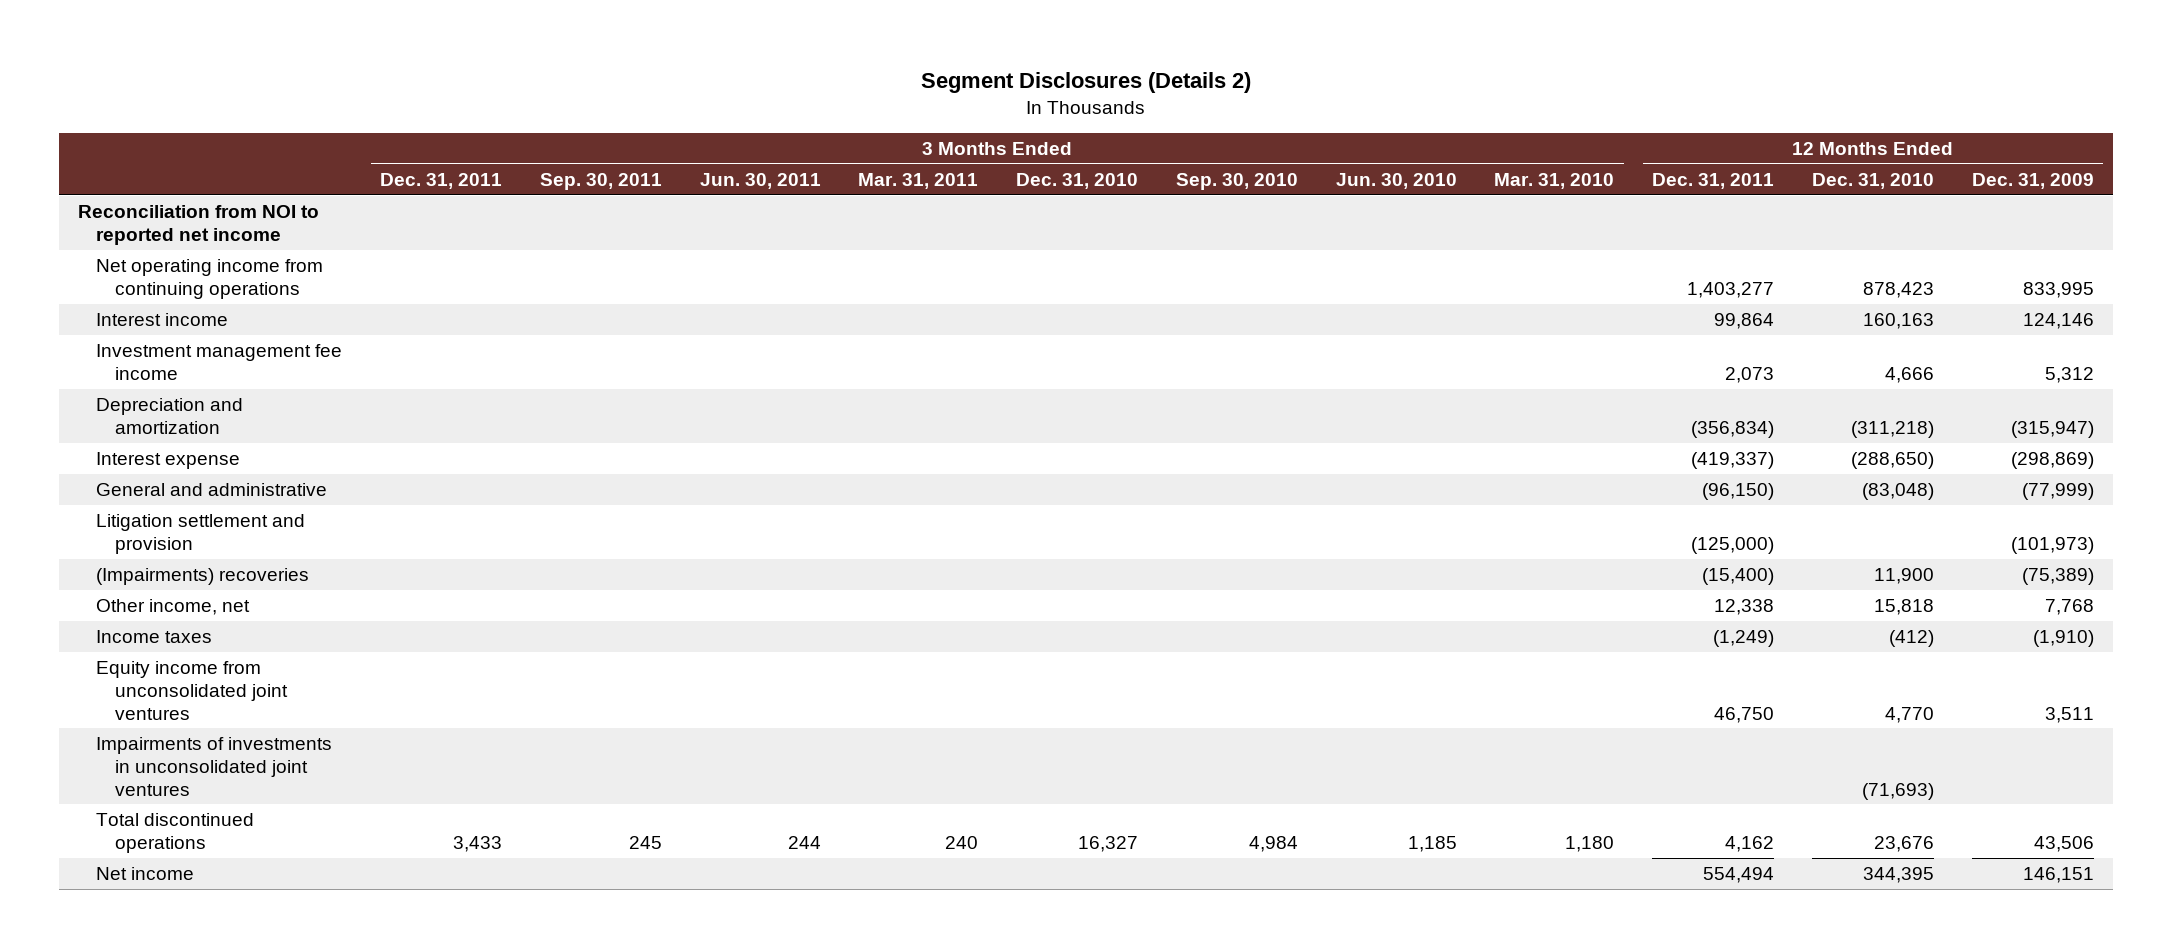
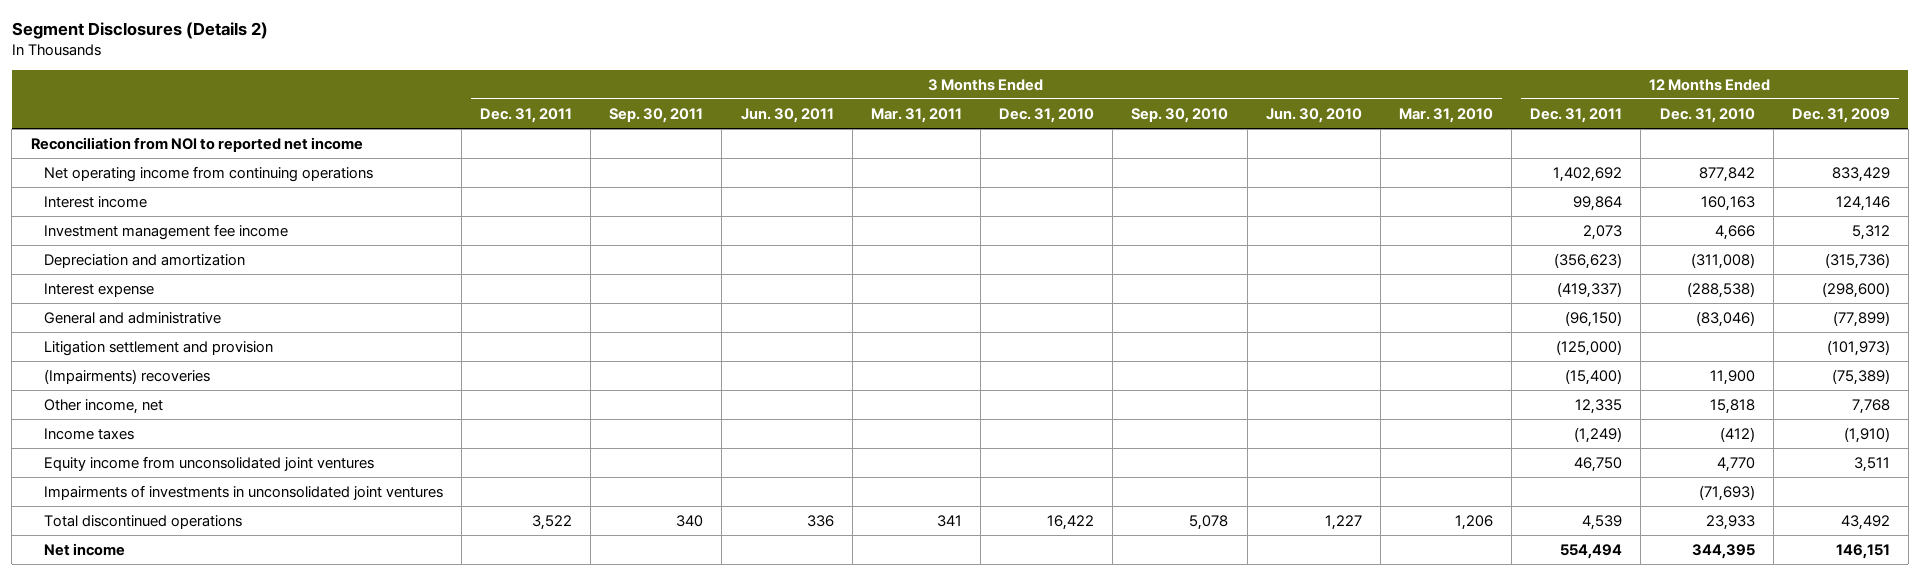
- Net operating income from continuing operations | | | | | | | | | 1,403,277 | 878,423 | 833,995
+ Net operating income from continuing operations | | | | | | | | | 1,402,692 | 877,842 | 833,429
- Depreciation and amortization | | | | | | | | | (356,834) | (311,218) | (315,947)
- Interest expense | | | | | | | | | (419,337) | (288,650) | (298,869)
- General and administrative | | | | | | | | | (96,150) | (83,048) | (77,999)
+ Depreciation and amortization | | | | | | | | | (356,623) | (311,008) | (315,736)
+ Interest expense | | | | | | | | | (419,337) | (288,538) | (298,600)
+ General and administrative | | | | | | | | | (96,150) | (83,046) | (77,899)
- Other income, net | | | | | | | | | 12,338 | 15,818 | 7,768
+ Other income, net | | | | | | | | | 12,335 | 15,818 | 7,768
- Total discontinued operations | 3,433 | 245 | 244 | 240 | 16,327 | 4,984 | 1,185 | 1,180 | 4,162 | 23,676 | 43,506
+ Total discontinued operations | 3,522 | 340 | 336 | 341 | 16,422 | 5,078 | 1,227 | 1,206 | 4,539 | 23,933 | 43,492

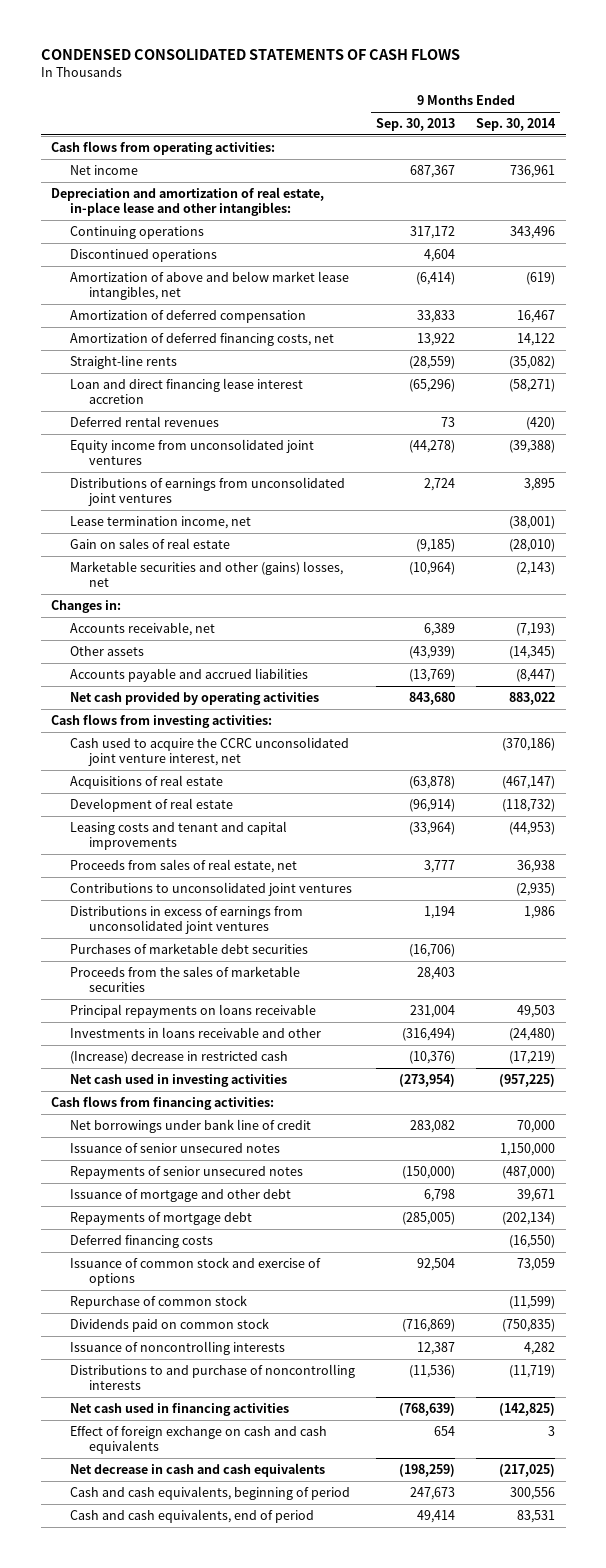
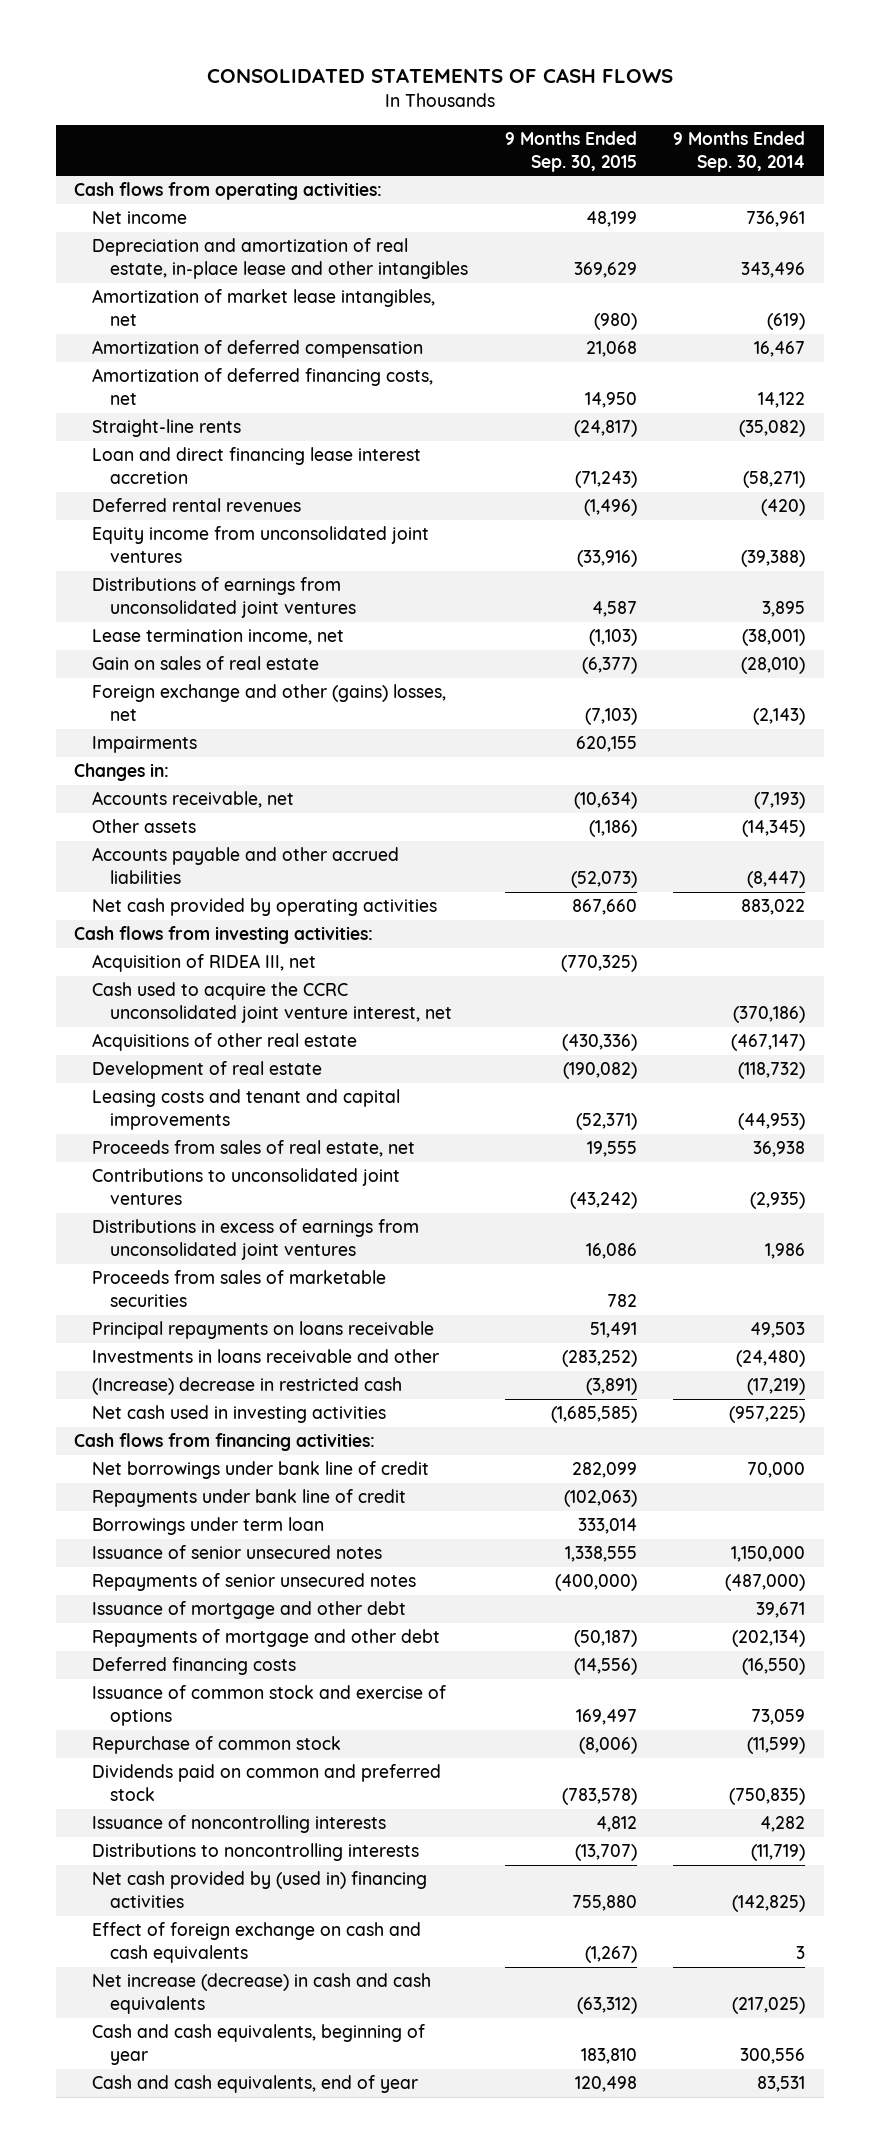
- CONDENSED CONSOLIDATED STATEMENTS OF CASH FLOWS
+ CONSOLIDATED STATEMENTS OF CASH FLOWS
- | 9 Months Ended Sep. 30, 2013 | 9 Months Ended Sep. 30, 2014
+ | 9 Months Ended Sep. 30, 2015 | 9 Months Ended Sep. 30, 2014
- Depreciation and amortization of real estate, in-place lease and other intangibles:
- Continuing operations | 317,172 | 343,496
- Discontinued operations | 4,604 |
- Amortization of above and below market lease intangibles, net | (6,414) | (619)
+ Depreciation and amortization of real estate, in-place lease and other intangibles | 369,629 | 343,496
+ Amortization of market lease intangibles, net | (980) | (619)
- Marketable securities and other (gains) losses, net | (10,964) | (2,143)
+ Foreign exchange and other (gains) losses, net | (7,103) | (2,143)
+ Impairments | 620,155 |
- Accounts payable and accrued liabilities | (13,769) | (8,447)
+ Accounts payable and other accrued liabilities | (52,073) | (8,447)
+ Acquisition of RIDEA III, net | (770,325) |
- Acquisitions of real estate | (63,878) | (467,147)
+ Acquisitions of other real estate | (430,336) | (467,147)
- Purchases of marketable debt securities | (16,706) |
- Proceeds from the sales of marketable securities | 28,403 |
+ Proceeds from sales of marketable securities | 782 |
+ Repayments under bank line of credit | (102,063) |
+ Borrowings under term loan | 333,014 |
- Repayments of mortgage debt | (285,005) | (202,134)
+ Repayments of mortgage and other debt | (50,187) | (202,134)
- Dividends paid on common stock | (716,869) | (750,835)
+ Dividends paid on common and preferred stock | (783,578) | (750,835)
- Distributions to and purchase of noncontrolling interests | (11,536) | (11,719)
- Net cash used in financing activities | (768,639) | (142,825)
+ Distributions to noncontrolling interests | (13,707) | (11,719)
+ Net cash provided by (used in) financing activities | 755,880 | (142,825)
- Net decrease in cash and cash equivalents | (198,259) | (217,025)
- Cash and cash equivalents, beginning of period | 247,673 | 300,556
- Cash and cash equivalents, end of period | 49,414 | 83,531
+ Net increase (decrease) in cash and cash equivalents | (63,312) | (217,025)
+ Cash and cash equivalents, beginning of year | 183,810 | 300,556
+ Cash and cash equivalents, end of year | 120,498 | 83,531

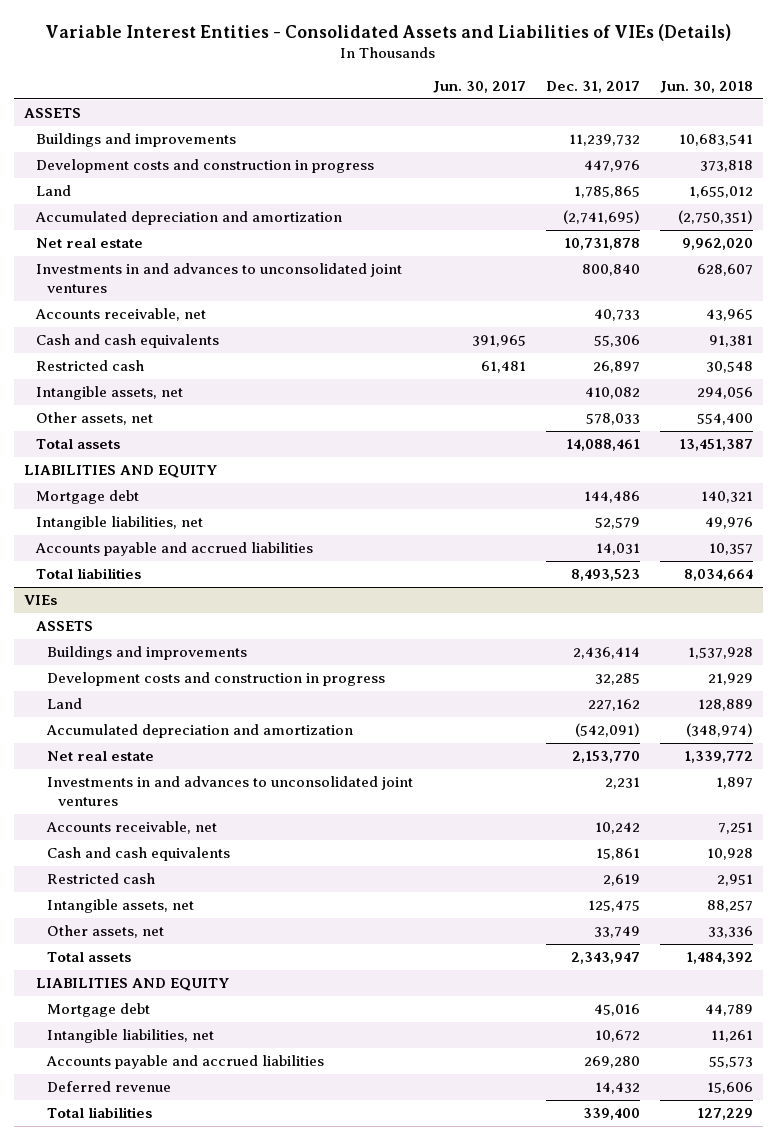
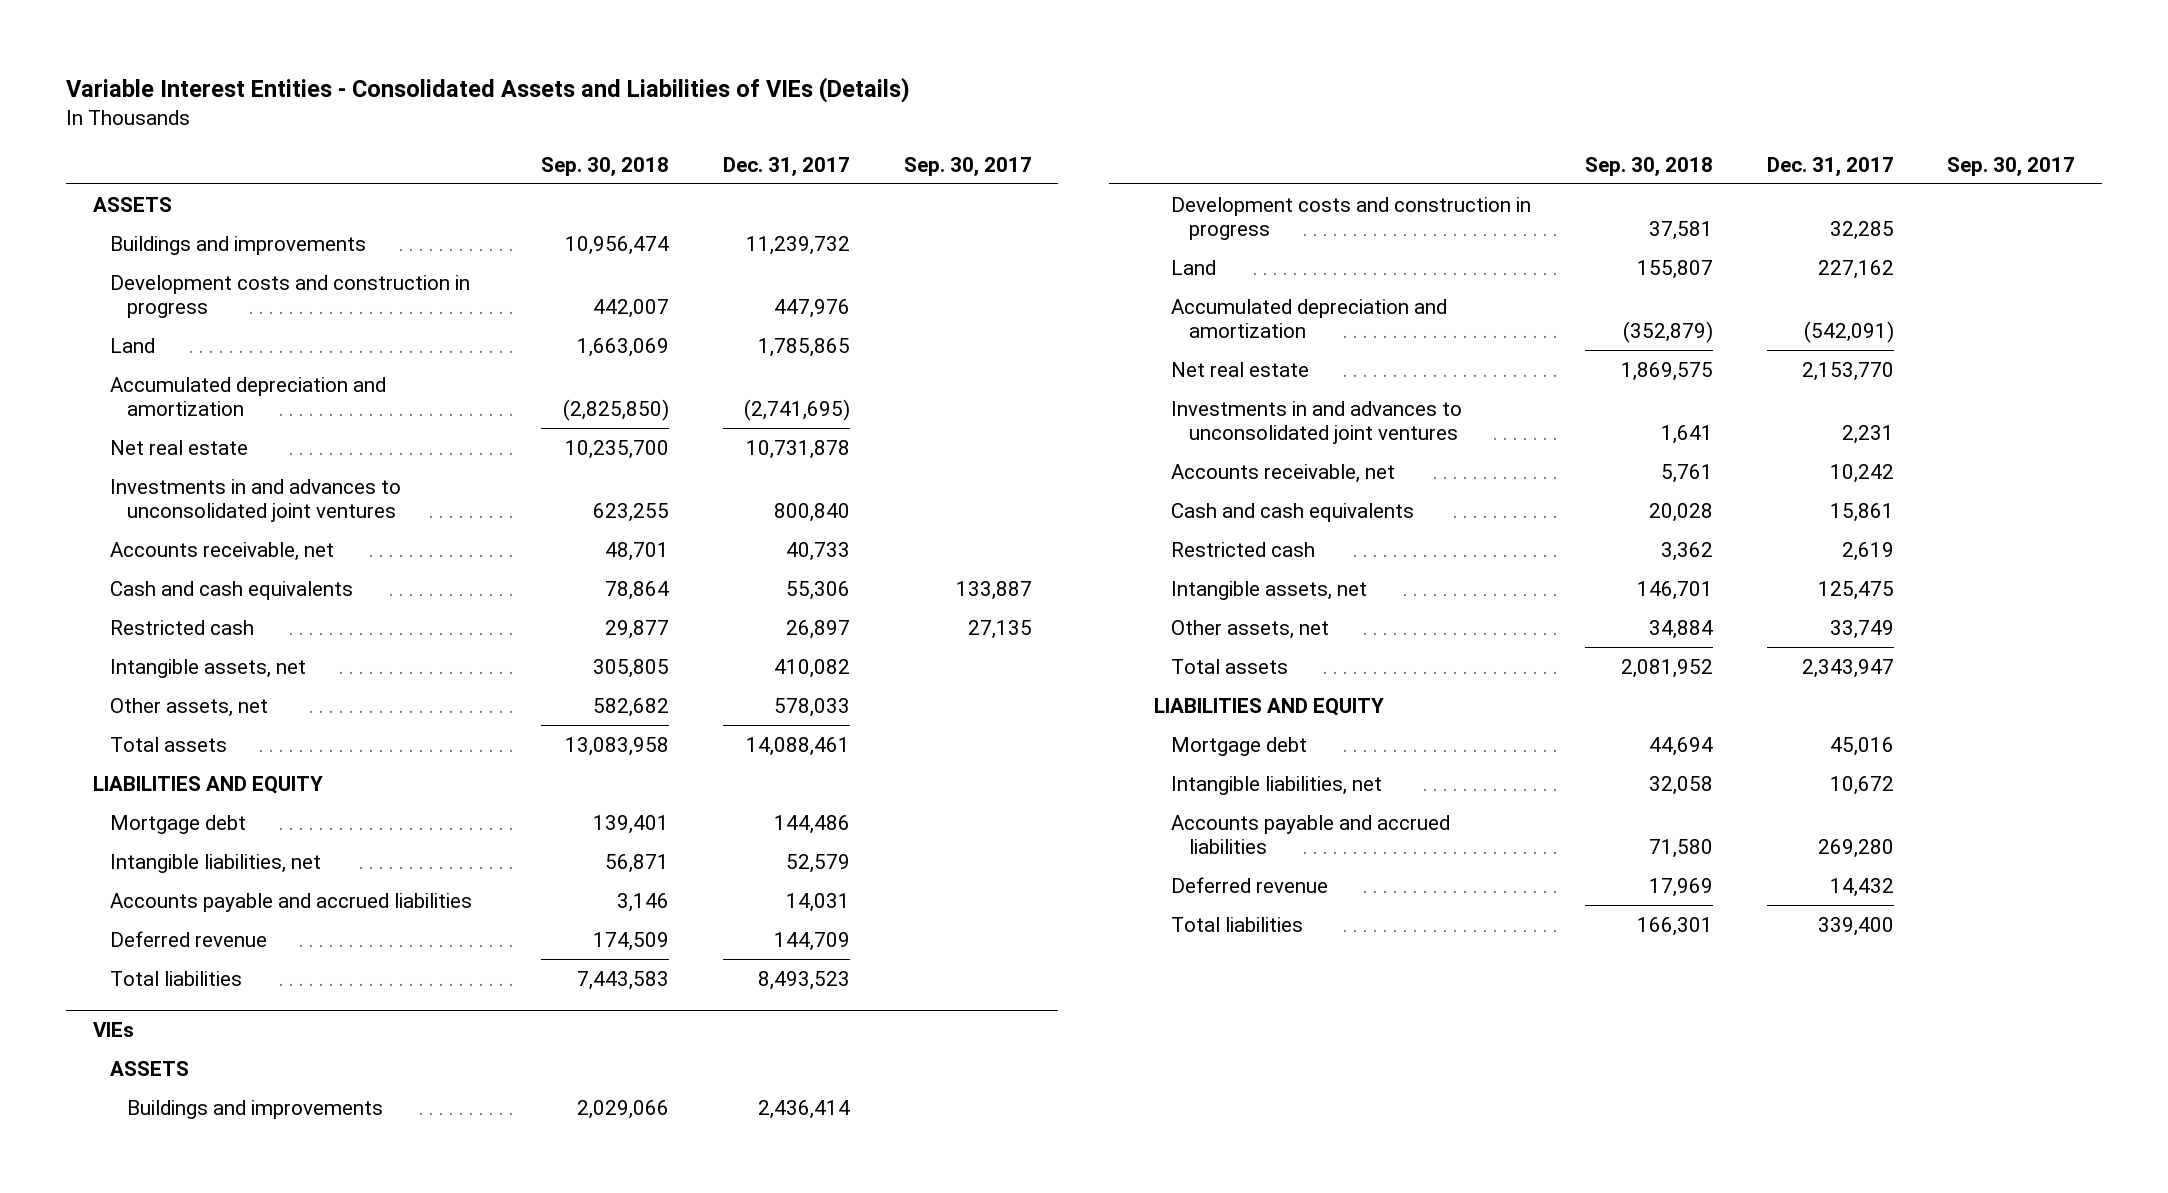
- | Jun. 30, 2017 | Dec. 31, 2017 | Jun. 30, 2018
+ | Sep. 30, 2018 | Dec. 31, 2017 | Sep. 30, 2017
+ Deferred revenue | 174,509 | 144,709 |

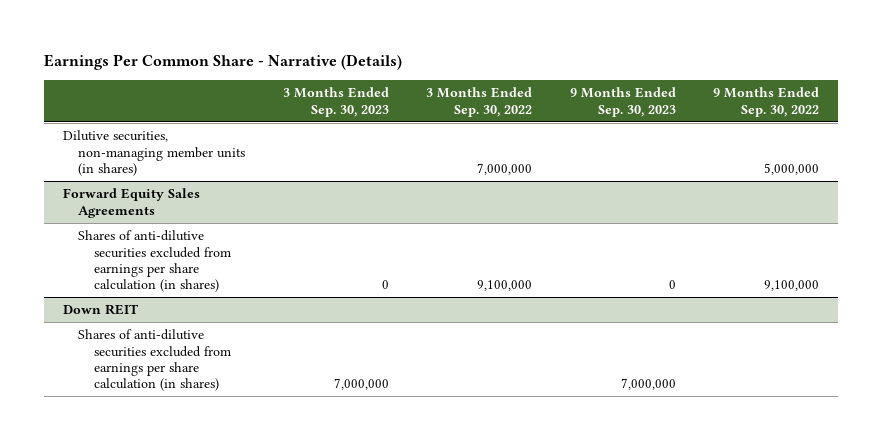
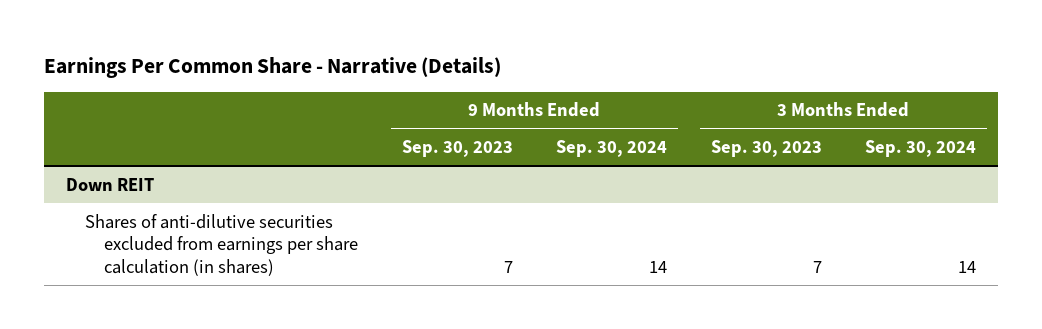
- | 3 Months Ended Sep. 30, 2023 | 3 Months Ended Sep. 30, 2022 | 9 Months Ended Sep. 30, 2023 | 9 Months Ended Sep. 30, 2022
+ | 9 Months Ended Sep. 30, 2023 | 9 Months Ended Sep. 30, 2024 | 3 Months Ended Sep. 30, 2023 | 3 Months Ended Sep. 30, 2024
- Dilutive securities, non-managing member units (in shares) | | 7,000,000 | | 5,000,000
- Forward Equity Sales Agreements
- Shares of anti-dilutive securities excluded from earnings per share calculation (in shares) | 0 | 9,100,000 | 0 | 9,100,000
@ Down REIT
- Shares of anti-dilutive securities excluded from earnings per share calculation (in shares) | 7,000,000 | | 7,000,000 |
+ Shares of anti-dilutive securities excluded from earnings per share calculation (in shares) | 7 | 14 | 7 | 14

